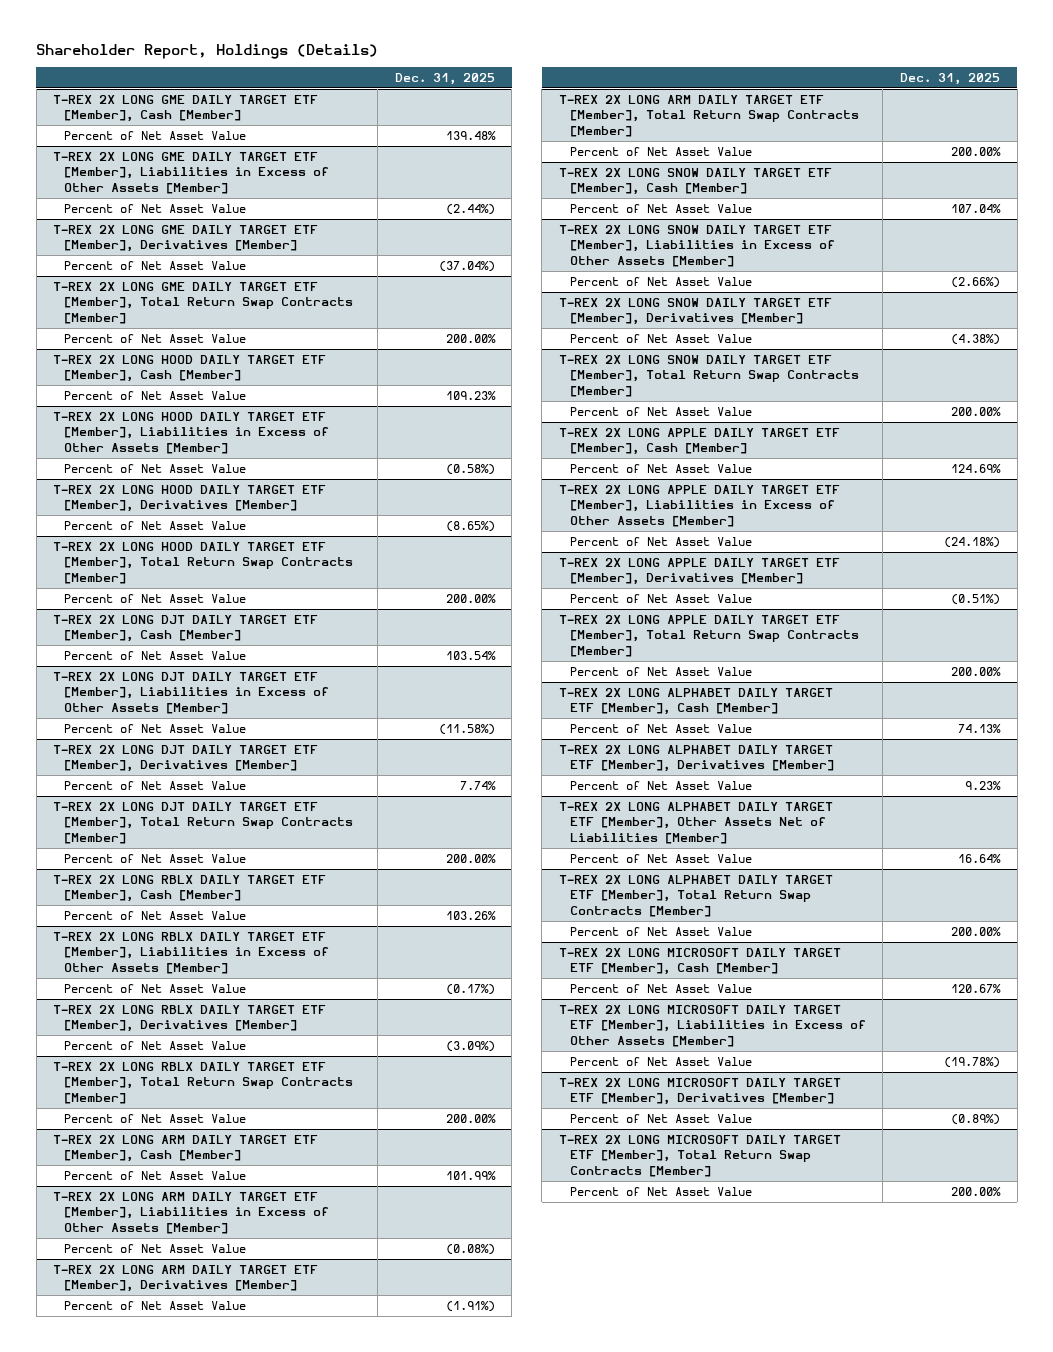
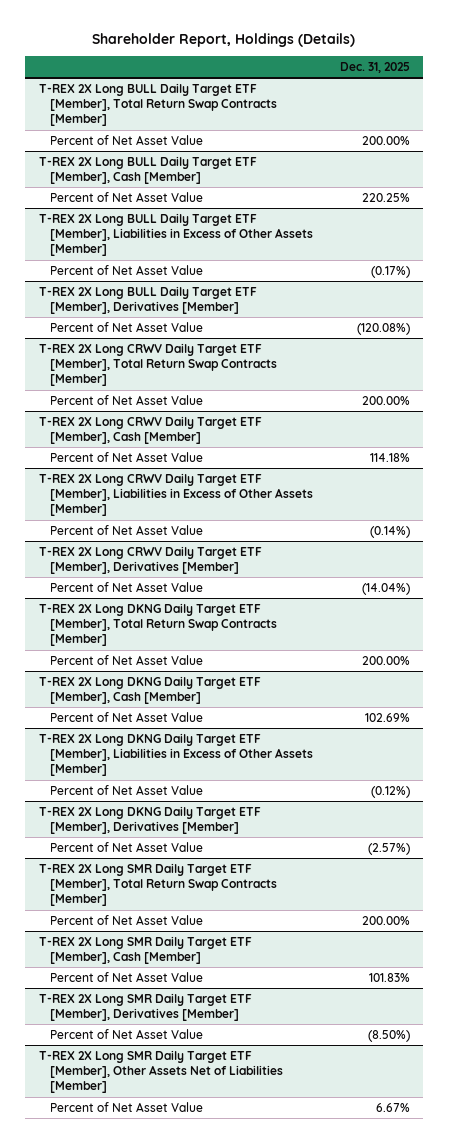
- T-REX 2X LONG GME DAILY TARGET ETF [Member], Cash [Member]
- Percent of Net Asset Value | 139.48%
- T-REX 2X LONG GME DAILY TARGET ETF [Member], Liabilities in Excess of Other Assets [Member]
- Percent of Net Asset Value | (2.44%)
- T-REX 2X LONG GME DAILY TARGET ETF [Member], Derivatives [Member]
- Percent of Net Asset Value | (37.04%)
- T-REX 2X LONG GME DAILY TARGET ETF [Member], Total Return Swap Contracts [Member]
- Percent of Net Asset Value | 200.00%
- T-REX 2X LONG HOOD DAILY TARGET ETF [Member], Cash [Member]
- Percent of Net Asset Value | 109.23%
- T-REX 2X LONG HOOD DAILY TARGET ETF [Member], Liabilities in Excess of Other Assets [Member]
- Percent of Net Asset Value | (0.58%)
- T-REX 2X LONG HOOD DAILY TARGET ETF [Member], Derivatives [Member]
- Percent of Net Asset Value | (8.65%)
- T-REX 2X LONG HOOD DAILY TARGET ETF [Member], Total Return Swap Contracts [Member]
- Percent of Net Asset Value | 200.00%
- T-REX 2X LONG DJT DAILY TARGET ETF [Member], Cash [Member]
- Percent of Net Asset Value | 103.54%
- T-REX 2X LONG DJT DAILY TARGET ETF [Member], Liabilities in Excess of Other Assets [Member]
- Percent of Net Asset Value | (11.58%)
- T-REX 2X LONG DJT DAILY TARGET ETF [Member], Derivatives [Member]
- Percent of Net Asset Value | 7.74%
- T-REX 2X LONG DJT DAILY TARGET ETF [Member], Total Return Swap Contracts [Member]
+ T-REX 2X Long BULL Daily Target ETF [Member], Total Return Swap Contracts [Member]
- T-REX 2X LONG RBLX DAILY TARGET ETF [Member], Cash [Member]
- Percent of Net Asset Value | 103.26%
- T-REX 2X LONG RBLX DAILY TARGET ETF [Member], Liabilities in Excess of Other Assets [Member]
+ T-REX 2X Long BULL Daily Target ETF [Member], Cash [Member]
+ Percent of Net Asset Value | 220.25%
+ T-REX 2X Long BULL Daily Target ETF [Member], Liabilities in Excess of Other Assets [Member]
- T-REX 2X LONG RBLX DAILY TARGET ETF [Member], Derivatives [Member]
- Percent of Net Asset Value | (3.09%)
- T-REX 2X LONG RBLX DAILY TARGET ETF [Member], Total Return Swap Contracts [Member]
- Percent of Net Asset Value | 200.00%
- T-REX 2X LONG ARM DAILY TARGET ETF [Member], Cash [Member]
- Percent of Net Asset Value | 101.99%
- T-REX 2X LONG ARM DAILY TARGET ETF [Member], Liabilities in Excess of Other Assets [Member]
- Percent of Net Asset Value | (0.08%)
- T-REX 2X LONG ARM DAILY TARGET ETF [Member], Derivatives [Member]
- Percent of Net Asset Value | (1.91%)
- T-REX 2X LONG ARM DAILY TARGET ETF [Member], Total Return Swap Contracts [Member]
- Percent of Net Asset Value | 200.00%
- T-REX 2X LONG SNOW DAILY TARGET ETF [Member], Cash [Member]
- Percent of Net Asset Value | 107.04%
- T-REX 2X LONG SNOW DAILY TARGET ETF [Member], Liabilities in Excess of Other Assets [Member]
- Percent of Net Asset Value | (2.66%)
- T-REX 2X LONG SNOW DAILY TARGET ETF [Member], Derivatives [Member]
- Percent of Net Asset Value | (4.38%)
- T-REX 2X LONG SNOW DAILY TARGET ETF [Member], Total Return Swap Contracts [Member]
- Percent of Net Asset Value | 200.00%
- T-REX 2X LONG APPLE DAILY TARGET ETF [Member], Cash [Member]
- Percent of Net Asset Value | 124.69%
- T-REX 2X LONG APPLE DAILY TARGET ETF [Member], Liabilities in Excess of Other Assets [Member]
- Percent of Net Asset Value | (24.18%)
- T-REX 2X LONG APPLE DAILY TARGET ETF [Member], Derivatives [Member]
- Percent of Net Asset Value | (0.51%)
- T-REX 2X LONG APPLE DAILY TARGET ETF [Member], Total Return Swap Contracts [Member]
+ T-REX 2X Long BULL Daily Target ETF [Member], Derivatives [Member]
+ Percent of Net Asset Value | (120.08%)
+ T-REX 2X Long CRWV Daily Target ETF [Member], Total Return Swap Contracts [Member]
- T-REX 2X LONG ALPHABET DAILY TARGET ETF [Member], Cash [Member]
- Percent of Net Asset Value | 74.13%
- T-REX 2X LONG ALPHABET DAILY TARGET ETF [Member], Derivatives [Member]
- Percent of Net Asset Value | 9.23%
- T-REX 2X LONG ALPHABET DAILY TARGET ETF [Member], Other Assets Net of Liabilities [Member]
- Percent of Net Asset Value | 16.64%
- T-REX 2X LONG ALPHABET DAILY TARGET ETF [Member], Total Return Swap Contracts [Member]
+ T-REX 2X Long CRWV Daily Target ETF [Member], Cash [Member]
+ Percent of Net Asset Value | 114.18%
+ T-REX 2X Long CRWV Daily Target ETF [Member], Liabilities in Excess of Other Assets [Member]
+ Percent of Net Asset Value | (0.14%)
+ T-REX 2X Long CRWV Daily Target ETF [Member], Derivatives [Member]
+ Percent of Net Asset Value | (14.04%)
+ T-REX 2X Long DKNG Daily Target ETF [Member], Total Return Swap Contracts [Member]
- T-REX 2X LONG MICROSOFT DAILY TARGET ETF [Member], Cash [Member]
- Percent of Net Asset Value | 120.67%
- T-REX 2X LONG MICROSOFT DAILY TARGET ETF [Member], Liabilities in Excess of Other Assets [Member]
- Percent of Net Asset Value | (19.78%)
- T-REX 2X LONG MICROSOFT DAILY TARGET ETF [Member], Derivatives [Member]
- Percent of Net Asset Value | (0.89%)
- T-REX 2X LONG MICROSOFT DAILY TARGET ETF [Member], Total Return Swap Contracts [Member]
+ T-REX 2X Long DKNG Daily Target ETF [Member], Cash [Member]
+ Percent of Net Asset Value | 102.69%
+ T-REX 2X Long DKNG Daily Target ETF [Member], Liabilities in Excess of Other Assets [Member]
+ Percent of Net Asset Value | (0.12%)
+ T-REX 2X Long DKNG Daily Target ETF [Member], Derivatives [Member]
+ Percent of Net Asset Value | (2.57%)
+ T-REX 2X Long SMR Daily Target ETF [Member], Total Return Swap Contracts [Member]
+ T-REX 2X Long SMR Daily Target ETF [Member], Cash [Member]
+ Percent of Net Asset Value | 101.83%
+ T-REX 2X Long SMR Daily Target ETF [Member], Derivatives [Member]
+ Percent of Net Asset Value | (8.50%)
+ T-REX 2X Long SMR Daily Target ETF [Member], Other Assets Net of Liabilities [Member]
+ Percent of Net Asset Value | 6.67%

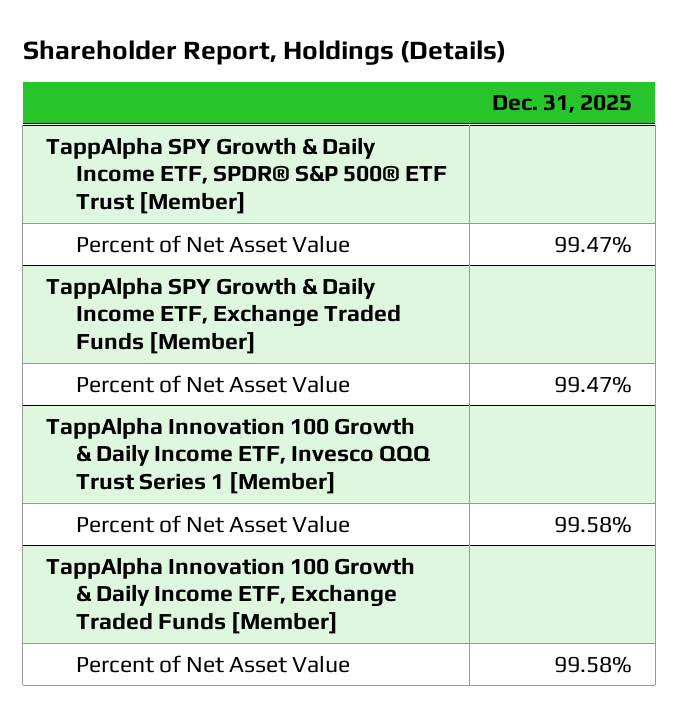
- T-REX 2X Long BULL Daily Target ETF [Member], Total Return Swap Contracts [Member]
- Percent of Net Asset Value | 200.00%
- T-REX 2X Long BULL Daily Target ETF [Member], Cash [Member]
- Percent of Net Asset Value | 220.25%
- T-REX 2X Long BULL Daily Target ETF [Member], Liabilities in Excess of Other Assets [Member]
- Percent of Net Asset Value | (0.17%)
- T-REX 2X Long BULL Daily Target ETF [Member], Derivatives [Member]
- Percent of Net Asset Value | (120.08%)
- T-REX 2X Long CRWV Daily Target ETF [Member], Total Return Swap Contracts [Member]
- Percent of Net Asset Value | 200.00%
- T-REX 2X Long CRWV Daily Target ETF [Member], Cash [Member]
- Percent of Net Asset Value | 114.18%
- T-REX 2X Long CRWV Daily Target ETF [Member], Liabilities in Excess of Other Assets [Member]
- Percent of Net Asset Value | (0.14%)
- T-REX 2X Long CRWV Daily Target ETF [Member], Derivatives [Member]
- Percent of Net Asset Value | (14.04%)
- T-REX 2X Long DKNG Daily Target ETF [Member], Total Return Swap Contracts [Member]
- Percent of Net Asset Value | 200.00%
- T-REX 2X Long DKNG Daily Target ETF [Member], Cash [Member]
- Percent of Net Asset Value | 102.69%
- T-REX 2X Long DKNG Daily Target ETF [Member], Liabilities in Excess of Other Assets [Member]
- Percent of Net Asset Value | (0.12%)
- T-REX 2X Long DKNG Daily Target ETF [Member], Derivatives [Member]
- Percent of Net Asset Value | (2.57%)
- T-REX 2X Long SMR Daily Target ETF [Member], Total Return Swap Contracts [Member]
- Percent of Net Asset Value | 200.00%
- T-REX 2X Long SMR Daily Target ETF [Member], Cash [Member]
- Percent of Net Asset Value | 101.83%
- T-REX 2X Long SMR Daily Target ETF [Member], Derivatives [Member]
- Percent of Net Asset Value | (8.50%)
- T-REX 2X Long SMR Daily Target ETF [Member], Other Assets Net of Liabilities [Member]
- Percent of Net Asset Value | 6.67%
+ TappAlpha SPY Growth & Daily Income ETF, SPDR® S&P 500® ETF Trust [Member]
+ Percent of Net Asset Value | 99.47%
+ TappAlpha SPY Growth & Daily Income ETF, Exchange Traded Funds [Member]
+ Percent of Net Asset Value | 99.47%
+ TappAlpha Innovation 100 Growth & Daily Income ETF, Invesco QQQ Trust Series 1 [Member]
+ Percent of Net Asset Value | 99.58%
+ TappAlpha Innovation 100 Growth & Daily Income ETF, Exchange Traded Funds [Member]
+ Percent of Net Asset Value | 99.58%

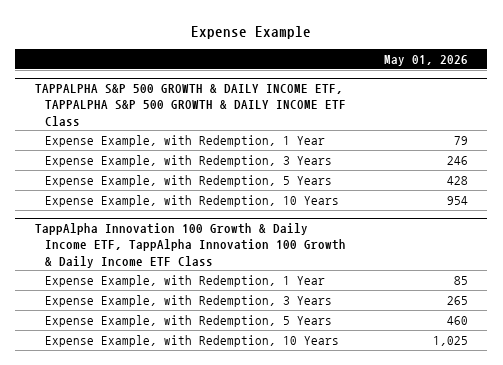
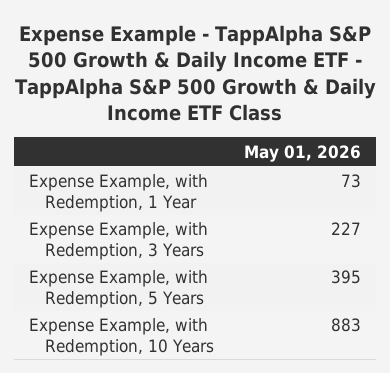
- Expense Example
+ Expense Example - TappAlpha S&P 500 Growth & Daily Income ETF - TappAlpha S&P 500 Growth & Daily Income ETF Class
- TAPPALPHA S&P 500 GROWTH & DAILY INCOME ETF, TAPPALPHA S&P 500 GROWTH & DAILY INCOME ETF Class
- Expense Example, with Redemption, 1 Year | 79
- Expense Example, with Redemption, 3 Years | 246
- Expense Example, with Redemption, 5 Years | 428
- Expense Example, with Redemption, 10 Years | 954
- TappAlpha Innovation 100 Growth & Daily Income ETF, TappAlpha Innovation 100 Growth & Daily Income ETF Class
- Expense Example, with Redemption, 1 Year | 85
- Expense Example, with Redemption, 3 Years | 265
- Expense Example, with Redemption, 5 Years | 460
- Expense Example, with Redemption, 10 Years | 1,025
+ Expense Example, with Redemption, 1 Year | 73
+ Expense Example, with Redemption, 3 Years | 227
+ Expense Example, with Redemption, 5 Years | 395
+ Expense Example, with Redemption, 10 Years | 883

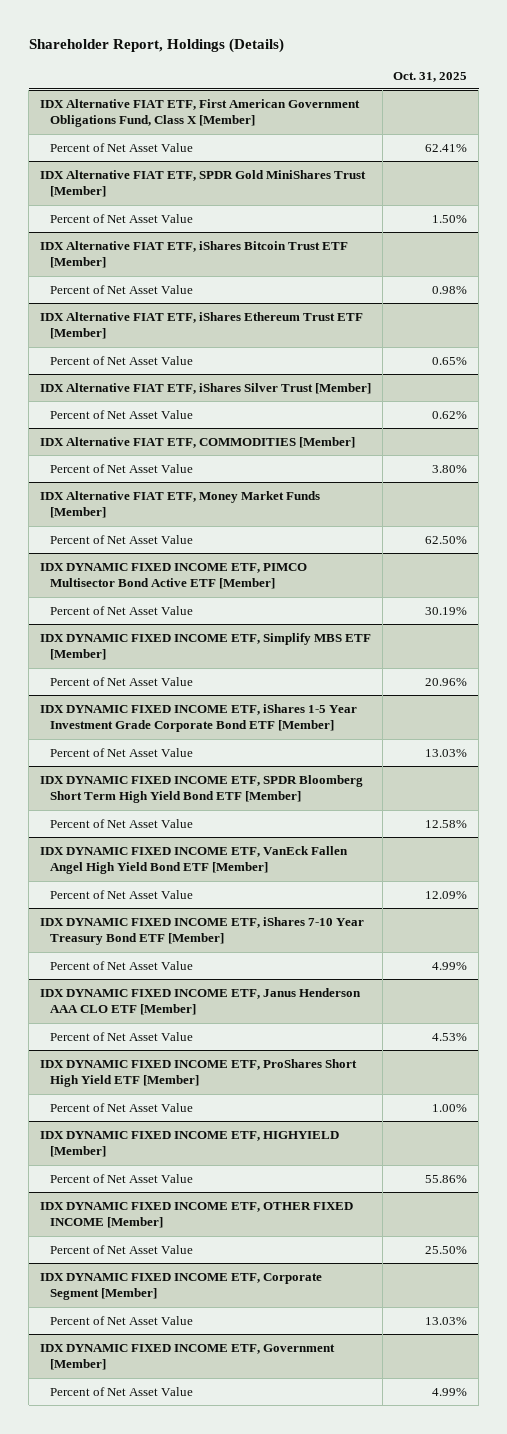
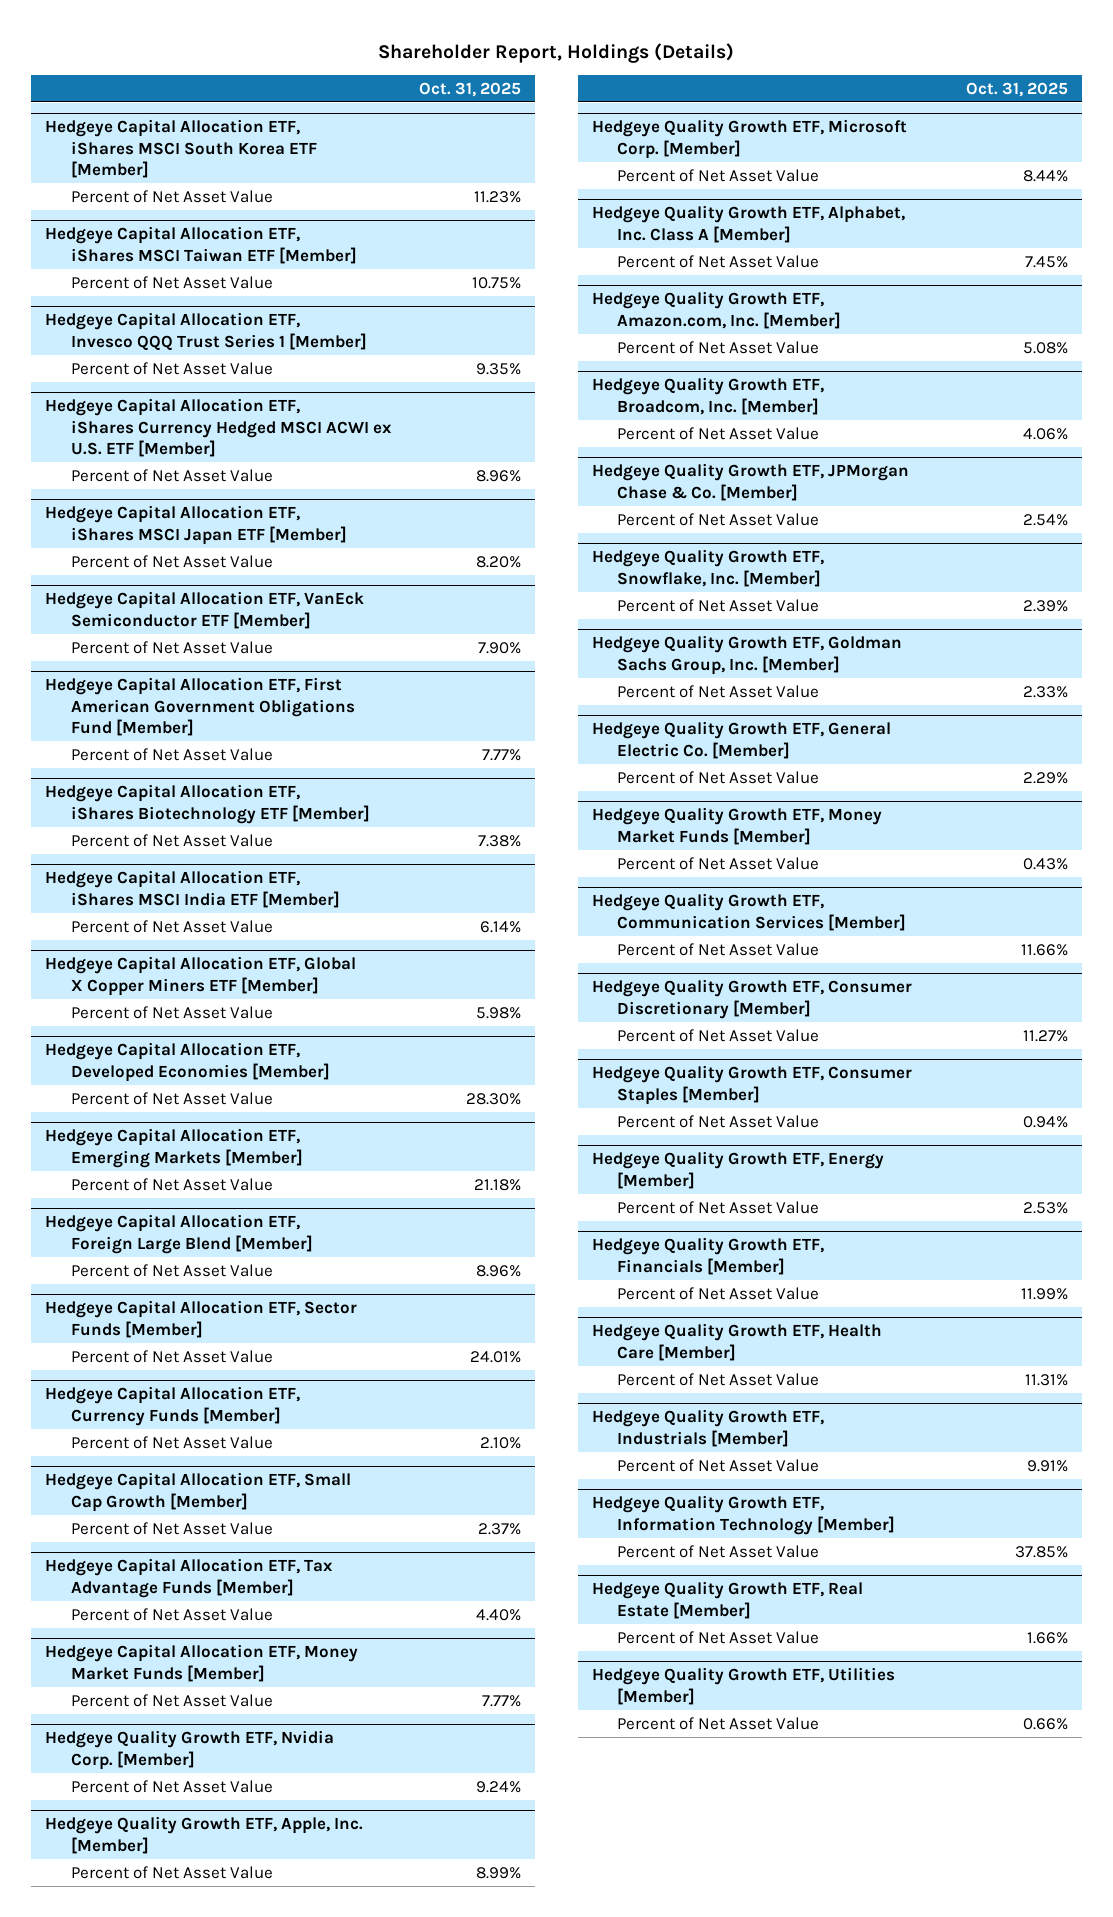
- IDX Alternative FIAT ETF, First American Government Obligations Fund, Class X [Member]
- Percent of Net Asset Value | 62.41%
- IDX Alternative FIAT ETF, SPDR Gold MiniShares Trust [Member]
- Percent of Net Asset Value | 1.50%
- IDX Alternative FIAT ETF, iShares Bitcoin Trust ETF [Member]
- Percent of Net Asset Value | 0.98%
- IDX Alternative FIAT ETF, iShares Ethereum Trust ETF [Member]
- Percent of Net Asset Value | 0.65%
- IDX Alternative FIAT ETF, iShares Silver Trust [Member]
- Percent of Net Asset Value | 0.62%
- IDX Alternative FIAT ETF, COMMODITIES [Member]
- Percent of Net Asset Value | 3.80%
- IDX Alternative FIAT ETF, Money Market Funds [Member]
- Percent of Net Asset Value | 62.50%
- IDX DYNAMIC FIXED INCOME ETF, PIMCO Multisector Bond Active ETF [Member]
- Percent of Net Asset Value | 30.19%
- IDX DYNAMIC FIXED INCOME ETF, Simplify MBS ETF [Member]
- Percent of Net Asset Value | 20.96%
- IDX DYNAMIC FIXED INCOME ETF, iShares 1-5 Year Investment Grade Corporate Bond ETF [Member]
- Percent of Net Asset Value | 13.03%
- IDX DYNAMIC FIXED INCOME ETF, SPDR Bloomberg Short Term High Yield Bond ETF [Member]
- Percent of Net Asset Value | 12.58%
- IDX DYNAMIC FIXED INCOME ETF, VanEck Fallen Angel High Yield Bond ETF [Member]
- Percent of Net Asset Value | 12.09%
- IDX DYNAMIC FIXED INCOME ETF, iShares 7-10 Year Treasury Bond ETF [Member]
- Percent of Net Asset Value | 4.99%
- IDX DYNAMIC FIXED INCOME ETF, Janus Henderson AAA CLO ETF [Member]
- Percent of Net Asset Value | 4.53%
- IDX DYNAMIC FIXED INCOME ETF, ProShares Short High Yield ETF [Member]
- Percent of Net Asset Value | 1.00%
- IDX DYNAMIC FIXED INCOME ETF, HIGHYIELD [Member]
- Percent of Net Asset Value | 55.86%
- IDX DYNAMIC FIXED INCOME ETF, OTHER FIXED INCOME [Member]
- Percent of Net Asset Value | 25.50%
- IDX DYNAMIC FIXED INCOME ETF, Corporate Segment [Member]
- Percent of Net Asset Value | 13.03%
- IDX DYNAMIC FIXED INCOME ETF, Government [Member]
- Percent of Net Asset Value | 4.99%
+ Hedgeye Capital Allocation ETF, iShares MSCI South Korea ETF [Member]
+ Percent of Net Asset Value | 11.23%
+ Hedgeye Capital Allocation ETF, iShares MSCI Taiwan ETF [Member]
+ Percent of Net Asset Value | 10.75%
+ Hedgeye Capital Allocation ETF, Invesco QQQ Trust Series 1 [Member]
+ Percent of Net Asset Value | 9.35%
+ Hedgeye Capital Allocation ETF, iShares Currency Hedged MSCI ACWI ex U.S. ETF [Member]
+ Percent of Net Asset Value | 8.96%
+ Hedgeye Capital Allocation ETF, iShares MSCI Japan ETF [Member]
+ Percent of Net Asset Value | 8.20%
+ Hedgeye Capital Allocation ETF, VanEck Semiconductor ETF [Member]
+ Percent of Net Asset Value | 7.90%
+ Hedgeye Capital Allocation ETF, First American Government Obligations Fund [Member]
+ Percent of Net Asset Value | 7.77%
+ Hedgeye Capital Allocation ETF, iShares Biotechnology ETF [Member]
+ Percent of Net Asset Value | 7.38%
+ Hedgeye Capital Allocation ETF, iShares MSCI India ETF [Member]
+ Percent of Net Asset Value | 6.14%
+ Hedgeye Capital Allocation ETF, Global X Copper Miners ETF [Member]
+ Percent of Net Asset Value | 5.98%
+ Hedgeye Capital Allocation ETF, Developed Economies [Member]
+ Percent of Net Asset Value | 28.30%
+ Hedgeye Capital Allocation ETF, Emerging Markets [Member]
+ Percent of Net Asset Value | 21.18%
+ Hedgeye Capital Allocation ETF, Foreign Large Blend [Member]
+ Percent of Net Asset Value | 8.96%
+ Hedgeye Capital Allocation ETF, Sector Funds [Member]
+ Percent of Net Asset Value | 24.01%
+ Hedgeye Capital Allocation ETF, Currency Funds [Member]
+ Percent of Net Asset Value | 2.10%
+ Hedgeye Capital Allocation ETF, Small Cap Growth [Member]
+ Percent of Net Asset Value | 2.37%
+ Hedgeye Capital Allocation ETF, Tax Advantage Funds [Member]
+ Percent of Net Asset Value | 4.40%
+ Hedgeye Capital Allocation ETF, Money Market Funds [Member]
+ Percent of Net Asset Value | 7.77%
+ Hedgeye Quality Growth ETF, Nvidia Corp. [Member]
+ Percent of Net Asset Value | 9.24%
+ Hedgeye Quality Growth ETF, Apple, Inc. [Member]
+ Percent of Net Asset Value | 8.99%
+ Hedgeye Quality Growth ETF, Microsoft Corp. [Member]
+ Percent of Net Asset Value | 8.44%
+ Hedgeye Quality Growth ETF, Alphabet, Inc. Class A [Member]
+ Percent of Net Asset Value | 7.45%
+ Hedgeye Quality Growth ETF, Amazon.com, Inc. [Member]
+ Percent of Net Asset Value | 5.08%
+ Hedgeye Quality Growth ETF, Broadcom, Inc. [Member]
+ Percent of Net Asset Value | 4.06%
+ Hedgeye Quality Growth ETF, JPMorgan Chase & Co. [Member]
+ Percent of Net Asset Value | 2.54%
+ Hedgeye Quality Growth ETF, Snowflake, Inc. [Member]
+ Percent of Net Asset Value | 2.39%
+ Hedgeye Quality Growth ETF, Goldman Sachs Group, Inc. [Member]
+ Percent of Net Asset Value | 2.33%
+ Hedgeye Quality Growth ETF, General Electric Co. [Member]
+ Percent of Net Asset Value | 2.29%
+ Hedgeye Quality Growth ETF, Money Market Funds [Member]
+ Percent of Net Asset Value | 0.43%
+ Hedgeye Quality Growth ETF, Communication Services [Member]
+ Percent of Net Asset Value | 11.66%
+ Hedgeye Quality Growth ETF, Consumer Discretionary [Member]
+ Percent of Net Asset Value | 11.27%
+ Hedgeye Quality Growth ETF, Consumer Staples [Member]
+ Percent of Net Asset Value | 0.94%
+ Hedgeye Quality Growth ETF, Energy [Member]
+ Percent of Net Asset Value | 2.53%
+ Hedgeye Quality Growth ETF, Financials [Member]
+ Percent of Net Asset Value | 11.99%
+ Hedgeye Quality Growth ETF, Health Care [Member]
+ Percent of Net Asset Value | 11.31%
+ Hedgeye Quality Growth ETF, Industrials [Member]
+ Percent of Net Asset Value | 9.91%
+ Hedgeye Quality Growth ETF, Information Technology [Member]
+ Percent of Net Asset Value | 37.85%
+ Hedgeye Quality Growth ETF, Real Estate [Member]
+ Percent of Net Asset Value | 1.66%
+ Hedgeye Quality Growth ETF, Utilities [Member]
+ Percent of Net Asset Value | 0.66%

